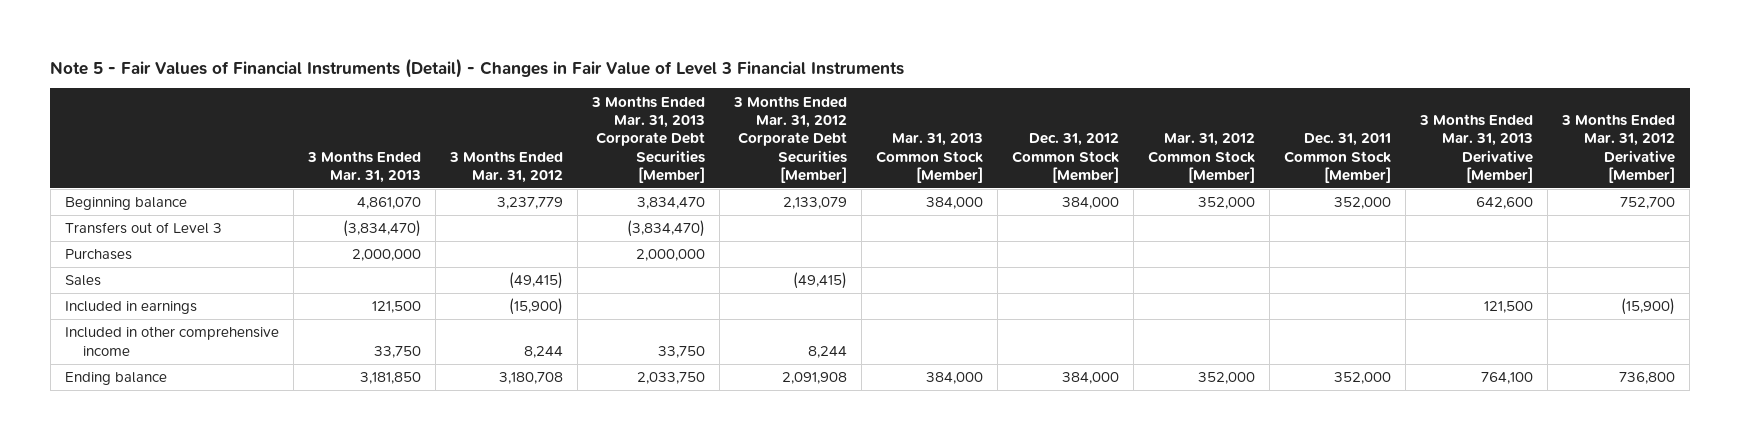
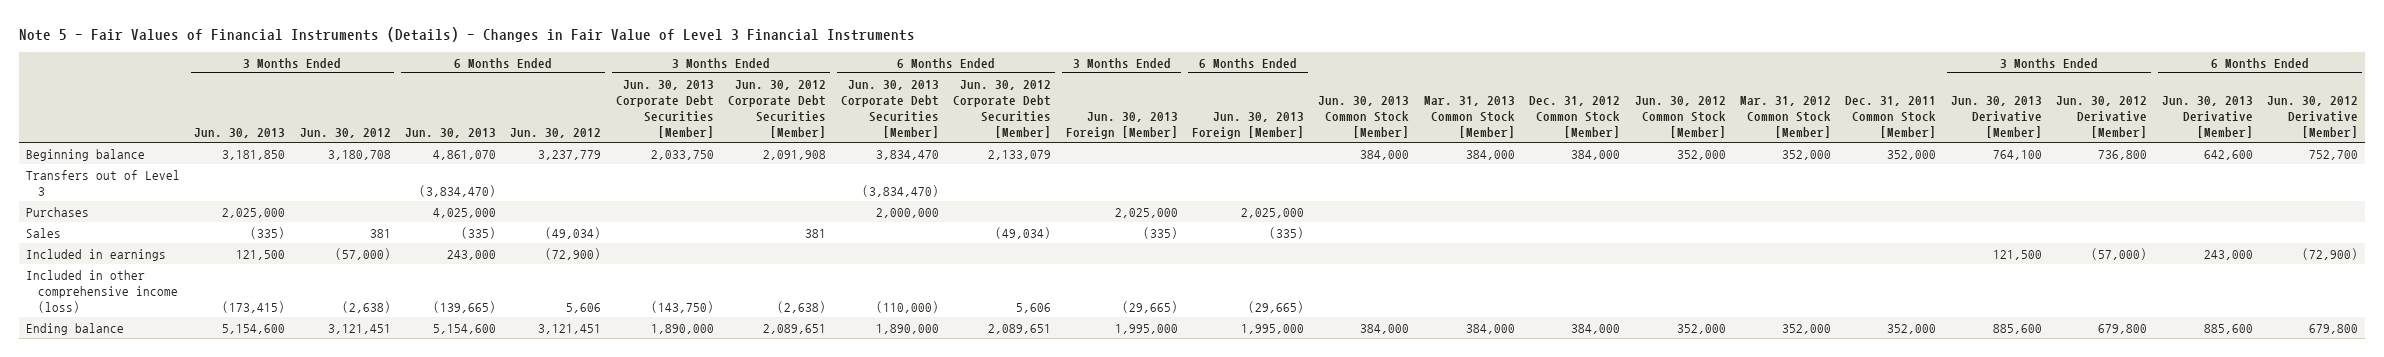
- Note 5 - Fair Values of Financial Instruments (Detail) - Changes in Fair Value of Level 3 Financial Instruments
+ Note 5 - Fair Values of Financial Instruments (Details) - Changes in Fair Value of Level 3 Financial Instruments
- | 3 Months Ended Mar. 31, 2013 | 3 Months Ended Mar. 31, 2012 | 3 Months Ended Mar. 31, 2013 Corporate Debt Securities [Member] | 3 Months Ended Mar. 31, 2012 Corporate Debt Securities [Member] | Mar. 31, 2013 Common Stock [Member] | Dec. 31, 2012 Common Stock [Member] | Mar. 31, 2012 Common Stock [Member] | Dec. 31, 2011 Common Stock [Member] | 3 Months Ended Mar. 31, 2013 Derivative [Member] | 3 Months Ended Mar. 31, 2012 Derivative [Member]
+ | 3 Months Ended Jun. 30, 2013 | 3 Months Ended Jun. 30, 2012 | 6 Months Ended Jun. 30, 2013 | 6 Months Ended Jun. 30, 2012 | 3 Months Ended Jun. 30, 2013 Corporate Debt Securities [Member] | 3 Months Ended Jun. 30, 2012 Corporate Debt Securities [Member] | 6 Months Ended Jun. 30, 2013 Corporate Debt Securities [Member] | 6 Months Ended Jun. 30, 2012 Corporate Debt Securities [Member] | 3 Months Ended Jun. 30, 2013 Foreign [Member] | 6 Months Ended Jun. 30, 2013 Foreign [Member] | Jun. 30, 2013 Common Stock [Member] | Mar. 31, 2013 Common Stock [Member] | Dec. 31, 2012 Common Stock [Member] | Jun. 30, 2012 Common Stock [Member] | Mar. 31, 2012 Common Stock [Member] | Dec. 31, 2011 Common Stock [Member] | 3 Months Ended Jun. 30, 2013 Derivative [Member] | 3 Months Ended Jun. 30, 2012 Derivative [Member] | 6 Months Ended Jun. 30, 2013 Derivative [Member] | 6 Months Ended Jun. 30, 2012 Derivative [Member]
- Included in other comprehensive income | 33,750 | 8,244 | 33,750 | 8,244 | | | | | |
+ Included in other comprehensive income (loss) | (173,415) | (2,638) | (139,665) | 5,606 | (143,750) | (2,638) | (110,000) | 5,606 | (29,665) | (29,665) | | | | | | | | | |

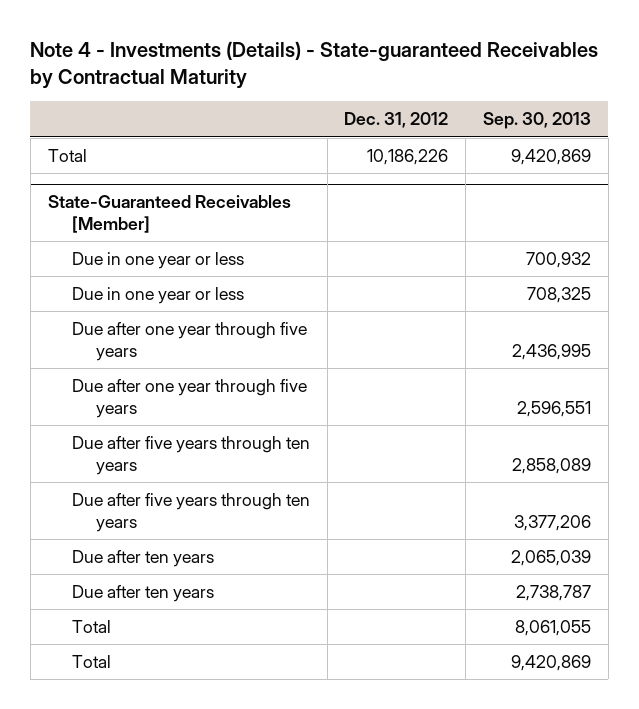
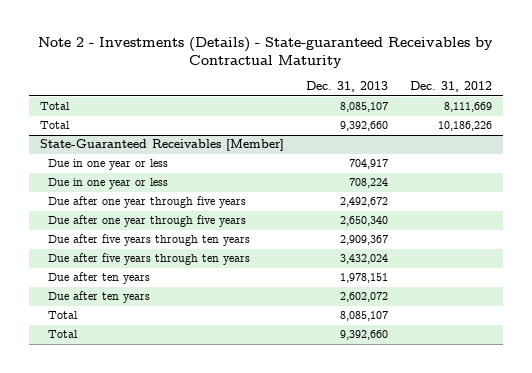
- Note 4 - Investments (Details) - State-guaranteed Receivables by Contractual Maturity
+ Note 2 - Investments (Details) - State-guaranteed Receivables by Contractual Maturity
- | Dec. 31, 2012 | Sep. 30, 2013
+ | Dec. 31, 2013 | Dec. 31, 2012
+ Total | 8,085,107 | 8,111,669

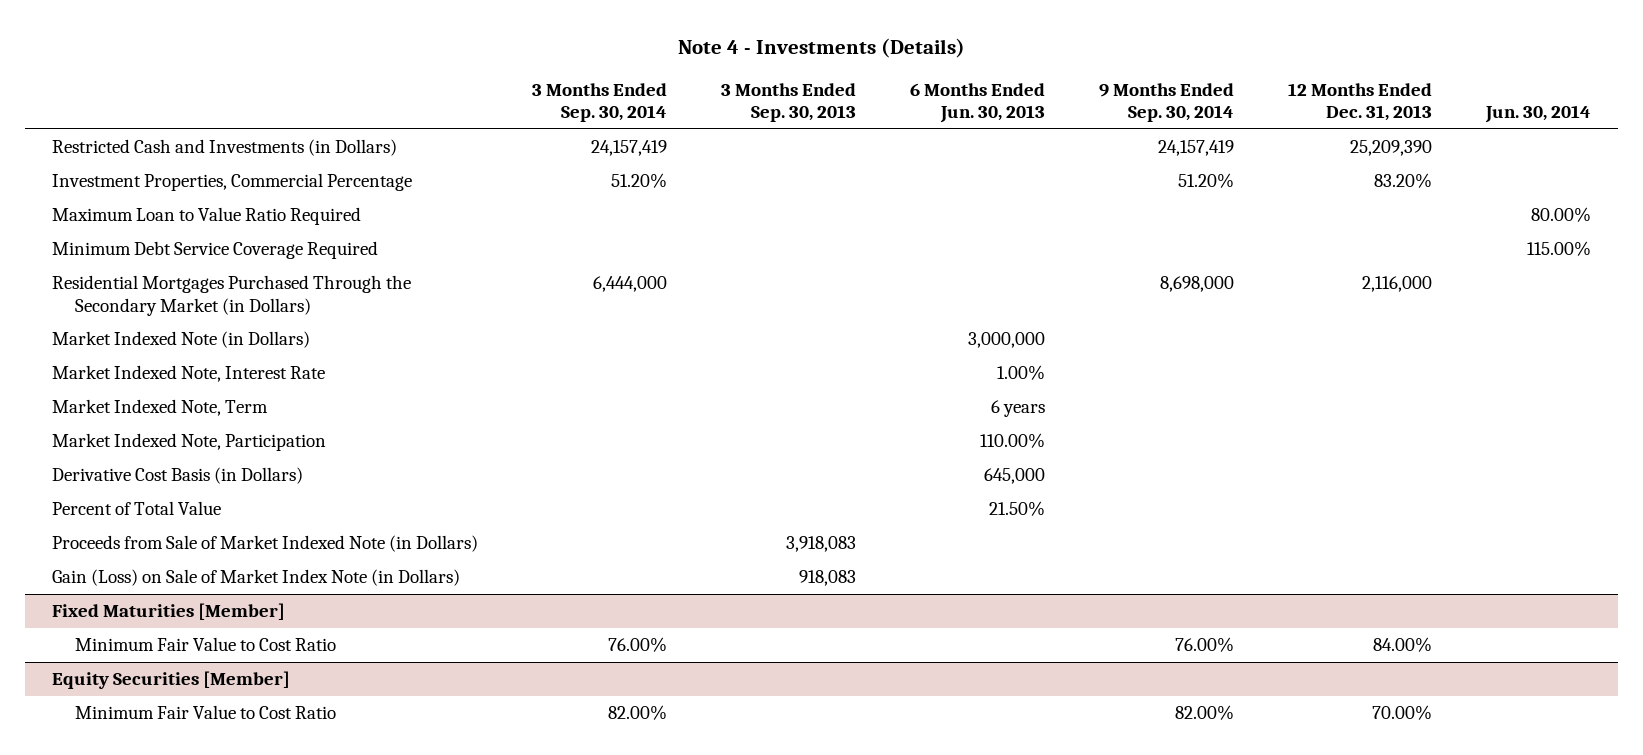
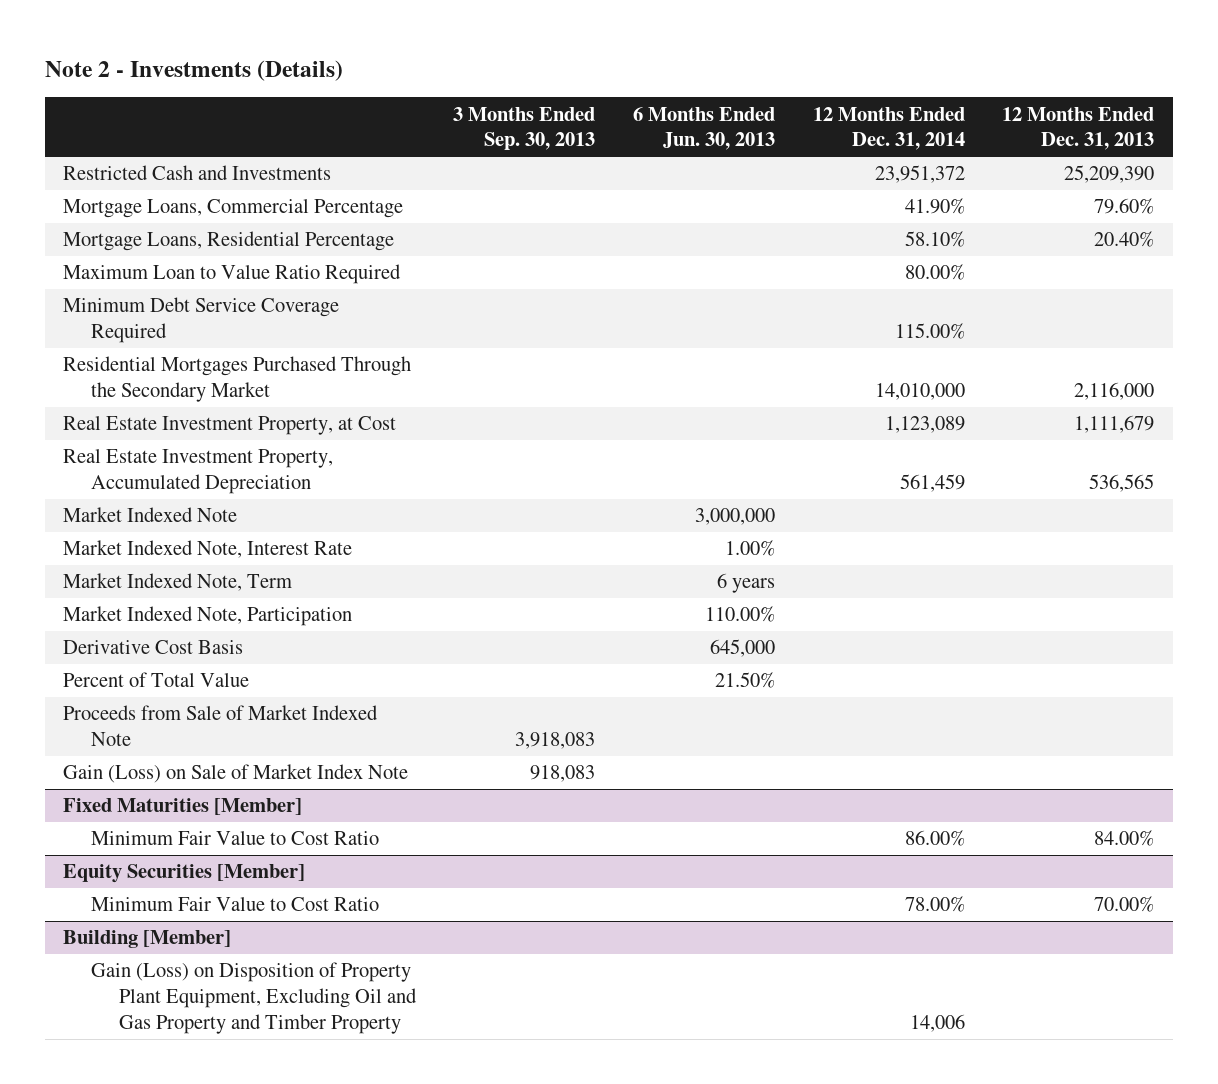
- Note 4 - Investments (Details)
+ Note 2 - Investments (Details)
- | 3 Months Ended Sep. 30, 2014 | 3 Months Ended Sep. 30, 2013 | 6 Months Ended Jun. 30, 2013 | 9 Months Ended Sep. 30, 2014 | 12 Months Ended Dec. 31, 2013 | Jun. 30, 2014
+ | 3 Months Ended Sep. 30, 2013 | 6 Months Ended Jun. 30, 2013 | 12 Months Ended Dec. 31, 2014 | 12 Months Ended Dec. 31, 2013
- Restricted Cash and Investments (in Dollars) | 24,157,419 | | | 24,157,419 | 25,209,390 |
- Investment Properties, Commercial Percentage | 51.20% | | | 51.20% | 83.20% |
+ Restricted Cash and Investments | | | 23,951,372 | 25,209,390
+ Mortgage Loans, Commercial Percentage | | | 41.90% | 79.60%
+ Mortgage Loans, Residential Percentage | | | 58.10% | 20.40%
- Residential Mortgages Purchased Through the Secondary Market (in Dollars) | 6,444,000 | | | 8,698,000 | 2,116,000 |
- Market Indexed Note (in Dollars) | | | 3,000,000 | | |
+ Residential Mortgages Purchased Through the Secondary Market | | | 14,010,000 | 2,116,000
+ Real Estate Investment Property, at Cost | | | 1,123,089 | 1,111,679
+ Real Estate Investment Property, Accumulated Depreciation | | | 561,459 | 536,565
+ Market Indexed Note | | 3,000,000 | |
- Derivative Cost Basis (in Dollars) | | | 645,000 | | |
+ Derivative Cost Basis | | 645,000 | |
- Proceeds from Sale of Market Indexed Note (in Dollars) | | 3,918,083 | | | |
- Gain (Loss) on Sale of Market Index Note (in Dollars) | | 918,083 | | | |
+ Proceeds from Sale of Market Indexed Note | 3,918,083 | | |
+ Gain (Loss) on Sale of Market Index Note | 918,083 | | |
+ Building [Member]
+ Gain (Loss) on Disposition of Property Plant Equipment, Excluding Oil and Gas Property and Timber Property | | | 14,006 |

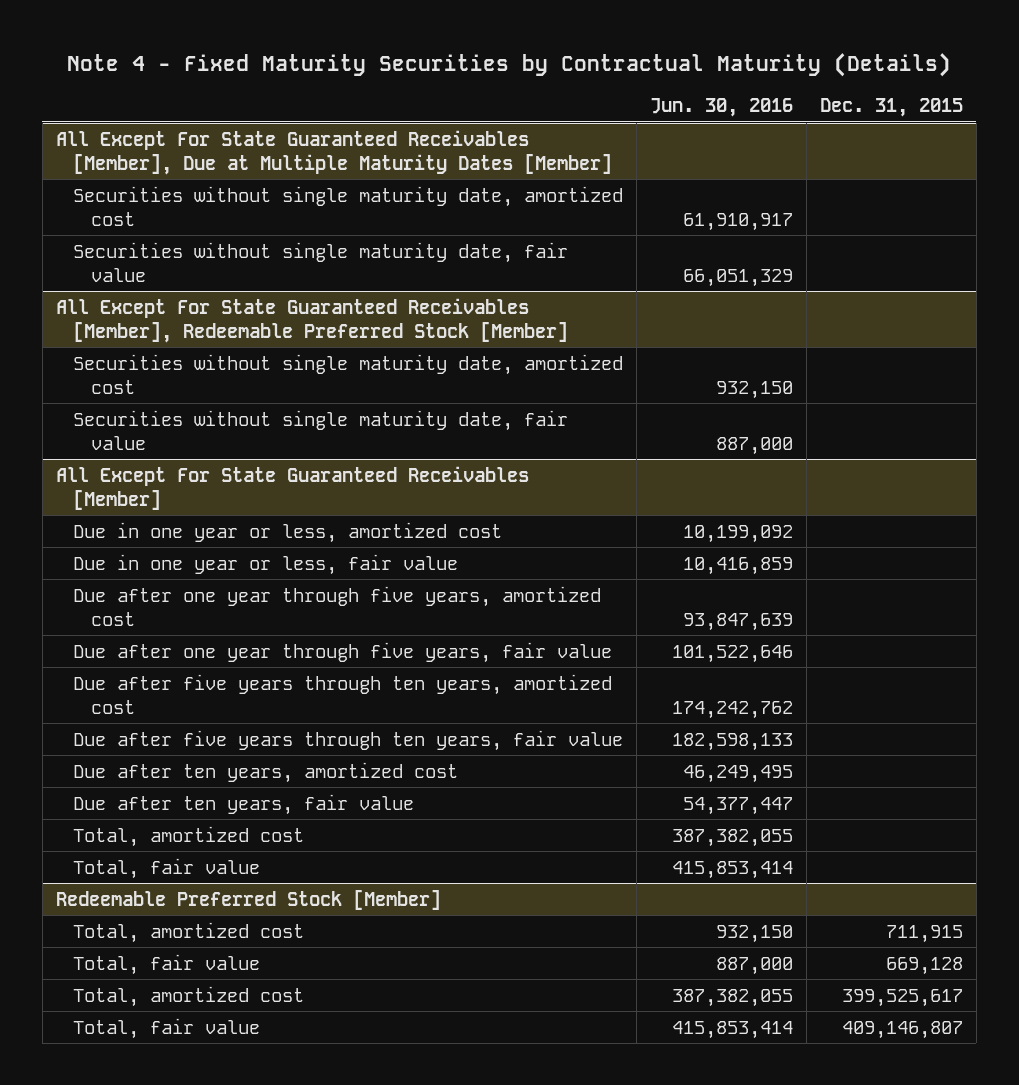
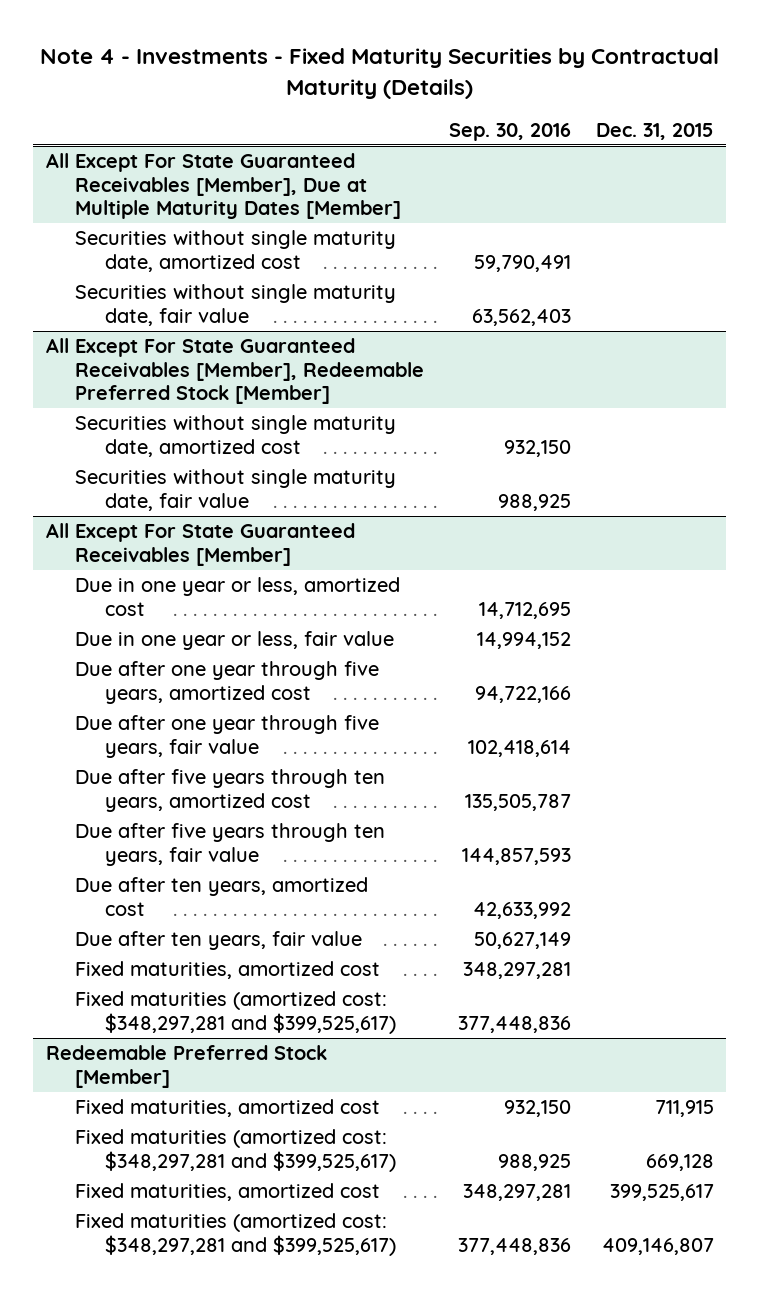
- Note 4 - Fixed Maturity Securities by Contractual Maturity (Details)
+ Note 4 - Investments - Fixed Maturity Securities by Contractual Maturity (Details)
- | Jun. 30, 2016 | Dec. 31, 2015
+ | Sep. 30, 2016 | Dec. 31, 2015
@ All Except For State Guaranteed Receivables [Member]
- Total, amortized cost | 387,382,055 |
- Total, fair value | 415,853,414 |
+ Fixed maturities, amortized cost | 348,297,281 |
+ Fixed maturities (amortized cost: $348,297,281 and $399,525,617) | 377,448,836 |
@ Redeemable Preferred Stock [Member]
- Total, amortized cost | 932,150 | 711,915
- Total, fair value | 887,000 | 669,128
- Total, amortized cost | 387,382,055 | 399,525,617
- Total, fair value | 415,853,414 | 409,146,807
+ Fixed maturities, amortized cost | 932,150 | 711,915
+ Fixed maturities (amortized cost: $348,297,281 and $399,525,617) | 988,925 | 669,128
+ Fixed maturities, amortized cost | 348,297,281 | 399,525,617
+ Fixed maturities (amortized cost: $348,297,281 and $399,525,617) | 377,448,836 | 409,146,807

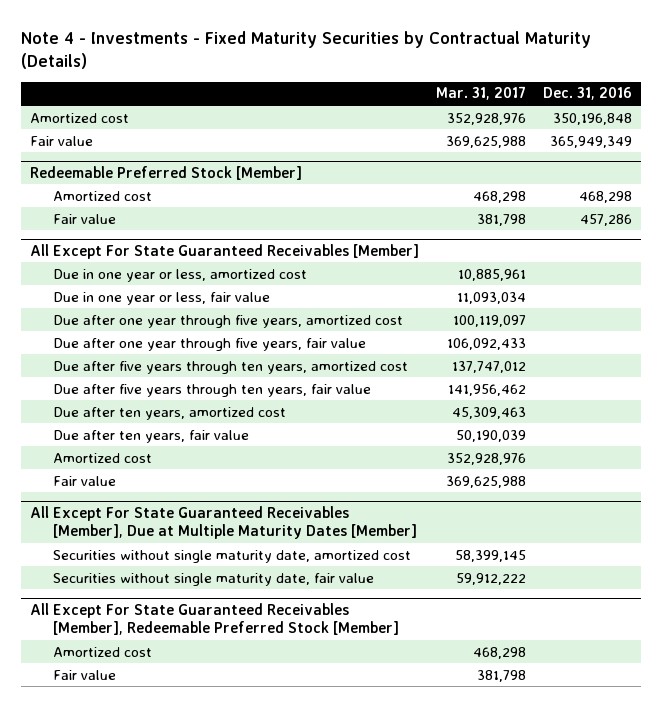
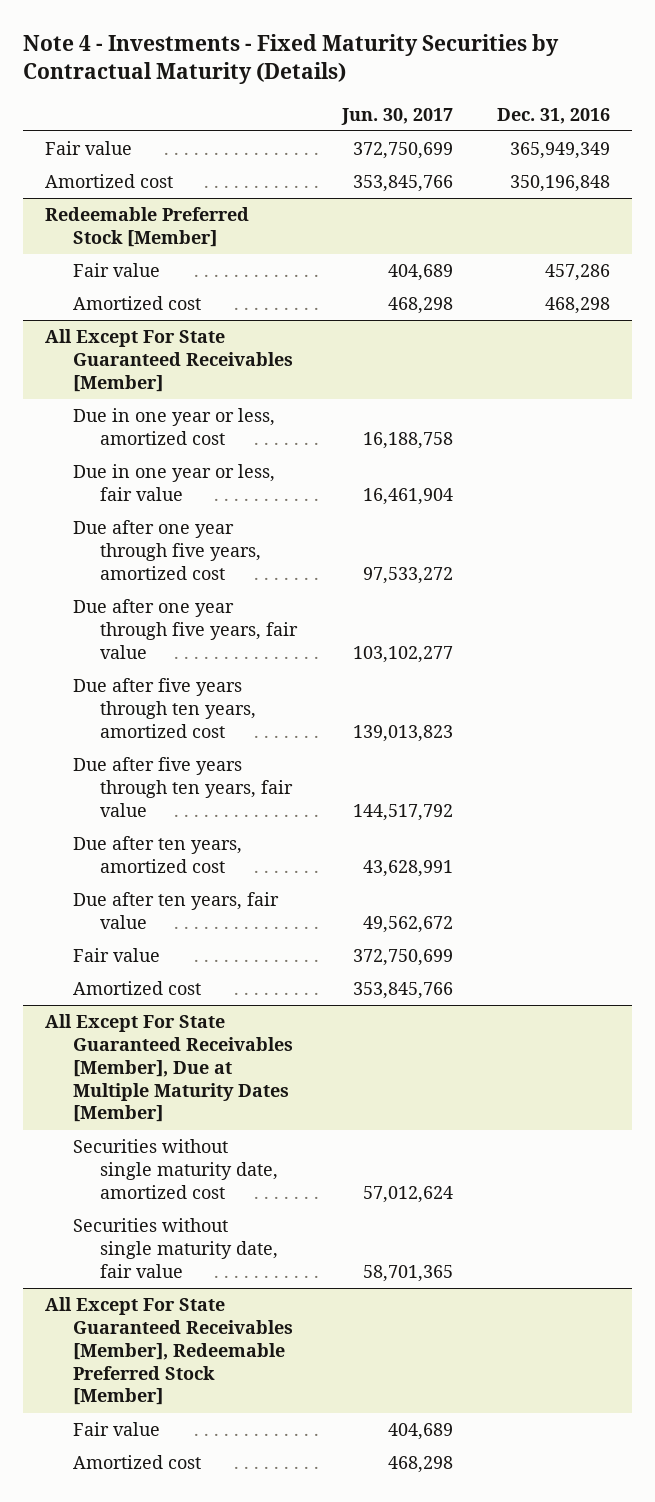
- | Mar. 31, 2017 | Dec. 31, 2016
+ | Jun. 30, 2017 | Dec. 31, 2016
moved down: Amortized cost | 353,845,766 | 350,196,848
@ Redeemable Preferred Stock [Member]
moved down: Amortized cost | 468,298 | 468,298
@ All Except For State Guaranteed Receivables [Member]
moved down: Amortized cost | 353,845,766 |
@ All Except For State Guaranteed Receivables [Member], Redeemable Preferred Stock [Member]
moved down: Amortized cost | 468,298 |

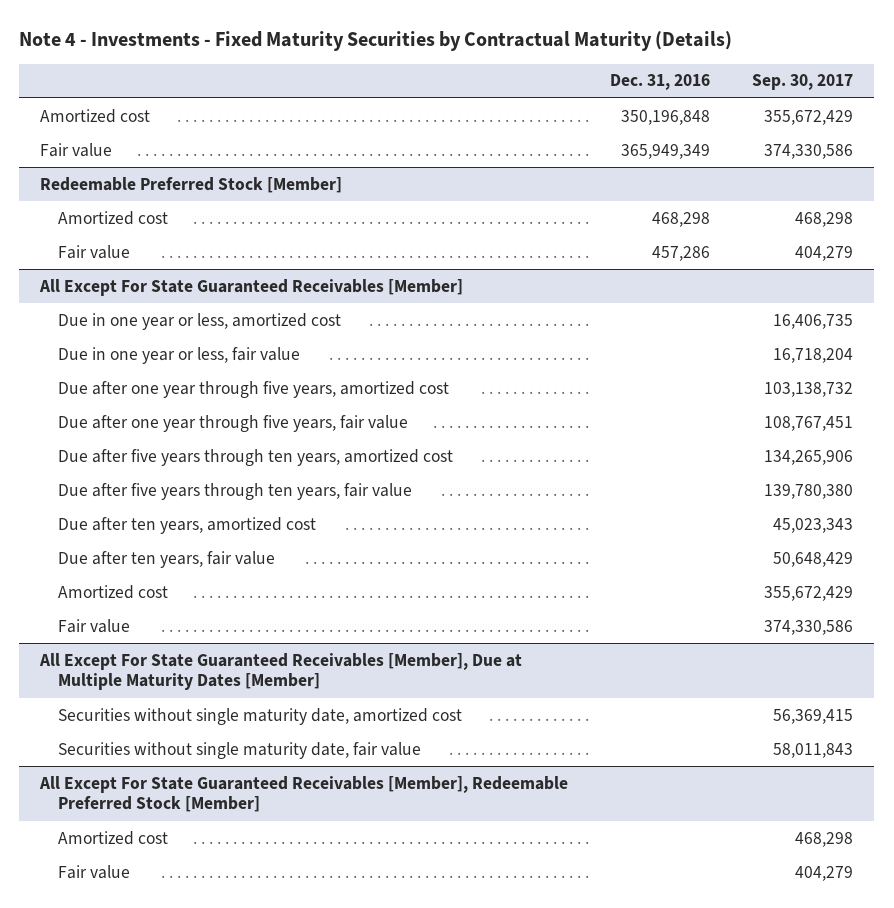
- | Jun. 30, 2017 | Dec. 31, 2016
+ | Dec. 31, 2016 | Sep. 30, 2017
moved down: Fair value | 365,949,349 | 374,330,586
@ Redeemable Preferred Stock [Member]
moved down: Fair value | 457,286 | 404,279
@ All Except For State Guaranteed Receivables [Member]
moved down: Fair value | | 374,330,586
@ All Except For State Guaranteed Receivables [Member], Redeemable Preferred Stock [Member]
moved down: Fair value | | 404,279

